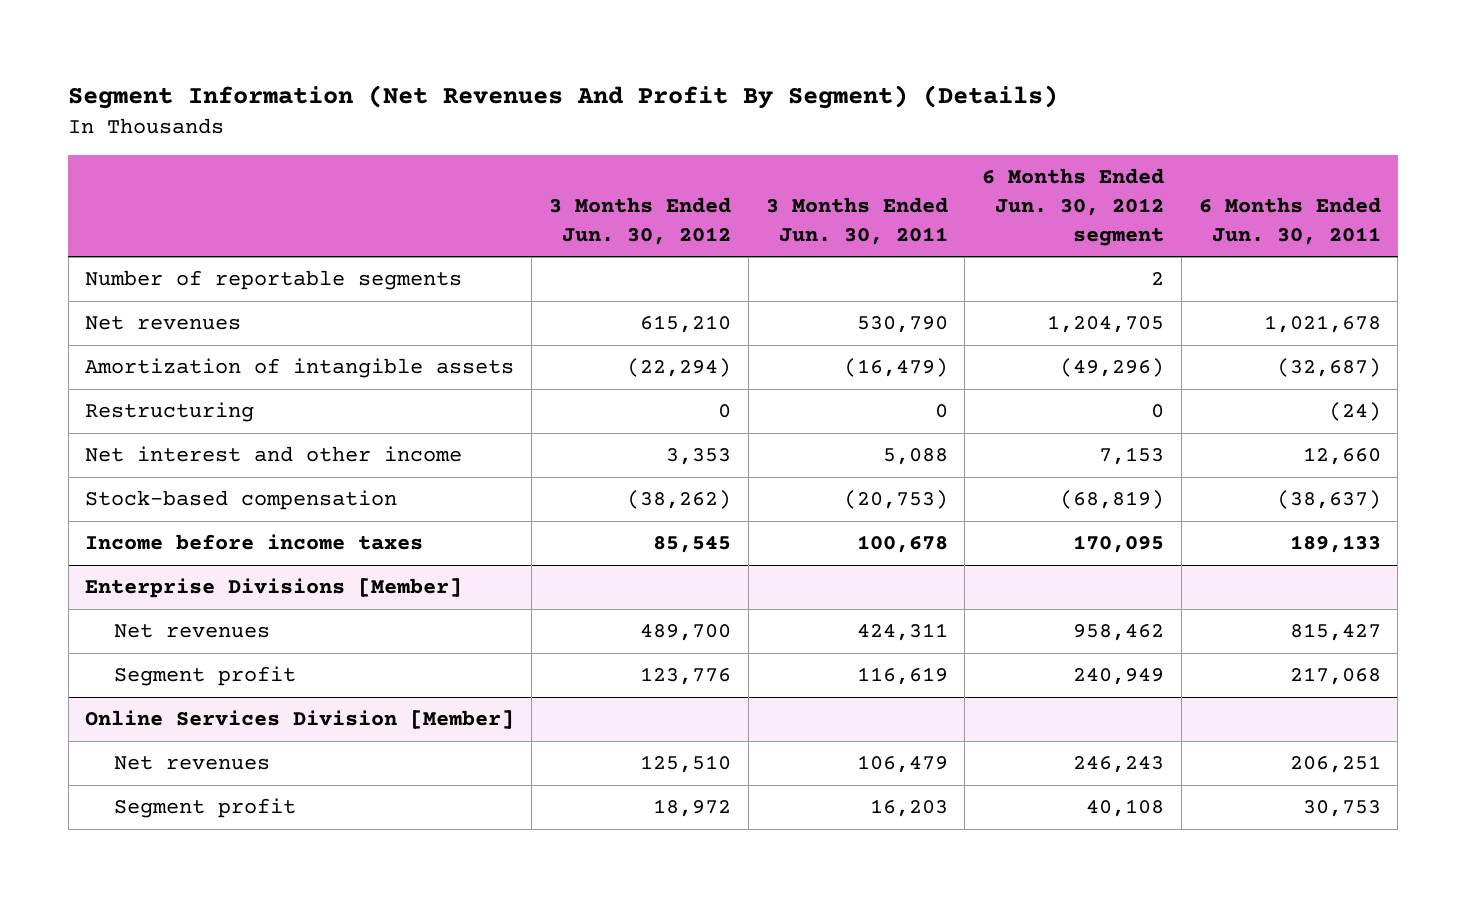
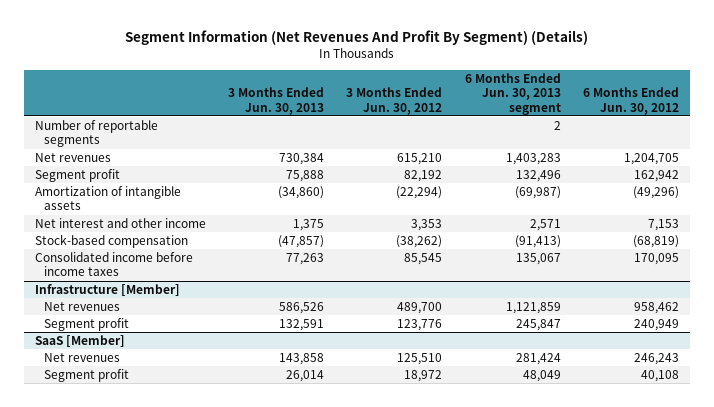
- | 3 Months Ended Jun. 30, 2012 | 3 Months Ended Jun. 30, 2011 | 6 Months Ended Jun. 30, 2012 segment | 6 Months Ended Jun. 30, 2011
+ | 3 Months Ended Jun. 30, 2013 | 3 Months Ended Jun. 30, 2012 | 6 Months Ended Jun. 30, 2013 segment | 6 Months Ended Jun. 30, 2012
+ Segment profit | 75,888 | 82,192 | 132,496 | 162,942
- Restructuring | 0 | 0 | 0 | (24)
- Income before income taxes | 85,545 | 100,678 | 170,095 | 189,133
- Enterprise Divisions [Member]
+ Consolidated income before income taxes | 77,263 | 85,545 | 135,067 | 170,095
+ Infrastructure [Member]
- Online Services Division [Member]
+ SaaS [Member]

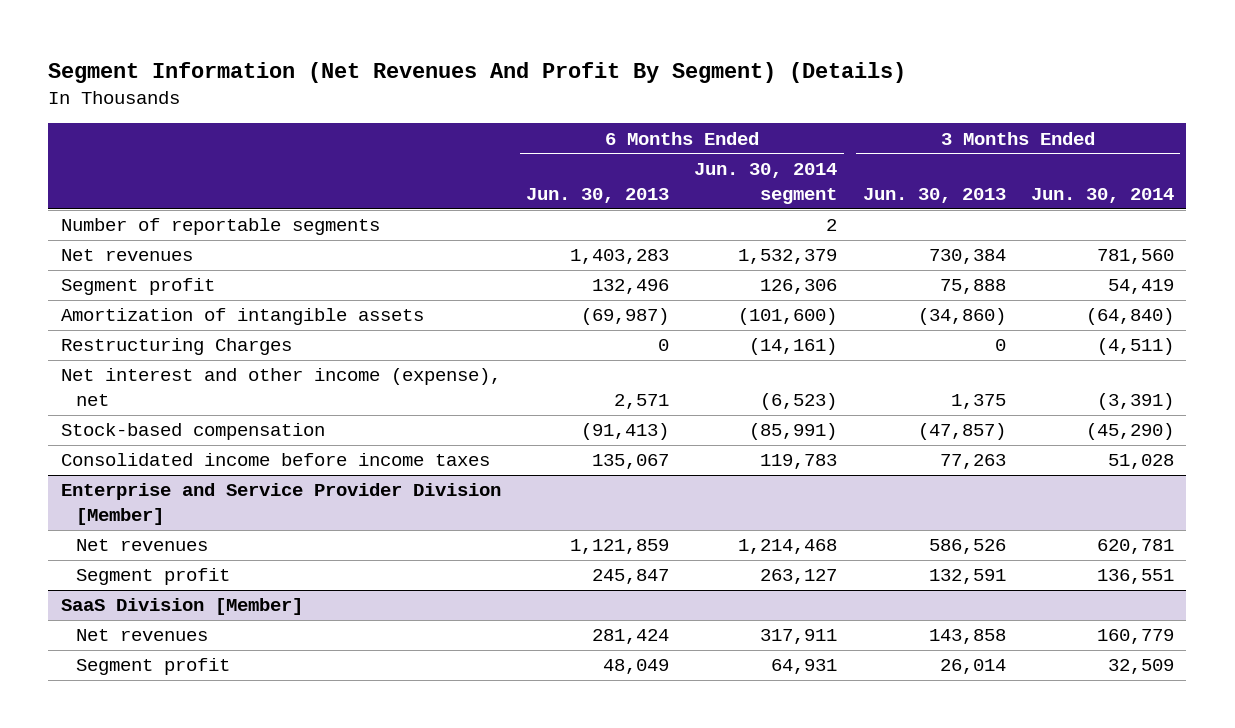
- | 3 Months Ended Jun. 30, 2013 | 3 Months Ended Jun. 30, 2012 | 6 Months Ended Jun. 30, 2013 segment | 6 Months Ended Jun. 30, 2012
+ | 6 Months Ended Jun. 30, 2013 | 6 Months Ended Jun. 30, 2014 segment | 3 Months Ended Jun. 30, 2013 | 3 Months Ended Jun. 30, 2014
- Net interest and other income | 1,375 | 3,353 | 2,571 | 7,153
+ Restructuring Charges | 0 | (14,161) | 0 | (4,511)
+ Net interest and other income (expense), net | 2,571 | (6,523) | 1,375 | (3,391)
- Infrastructure [Member]
+ Enterprise and Service Provider Division [Member]
- SaaS [Member]
+ SaaS Division [Member]

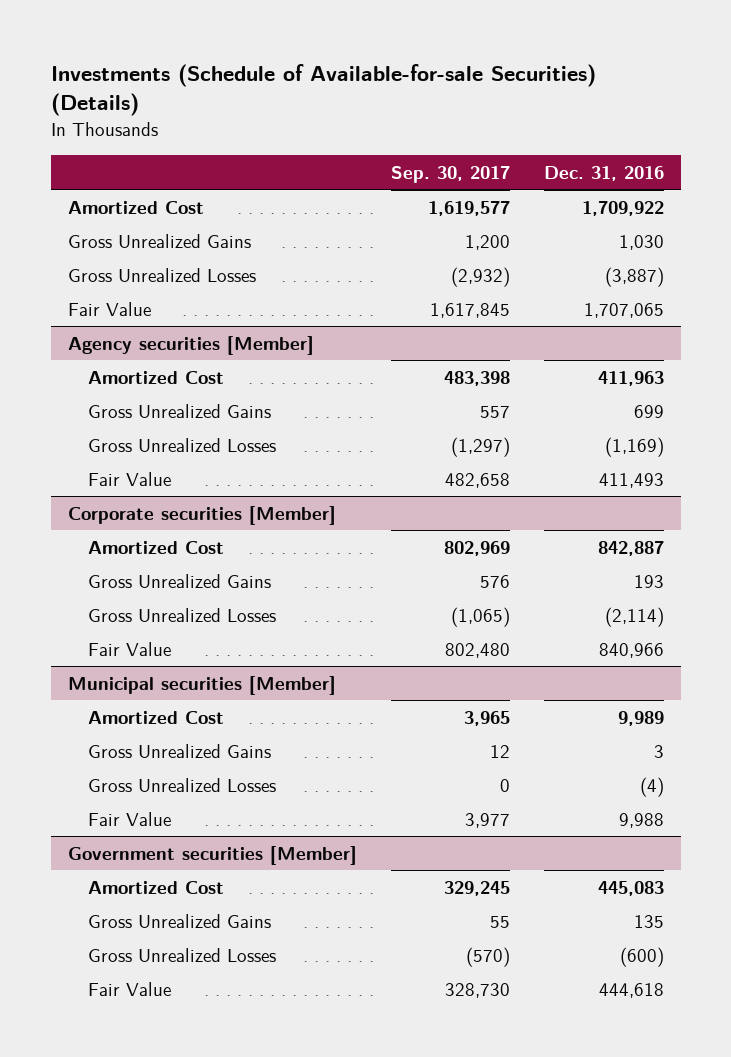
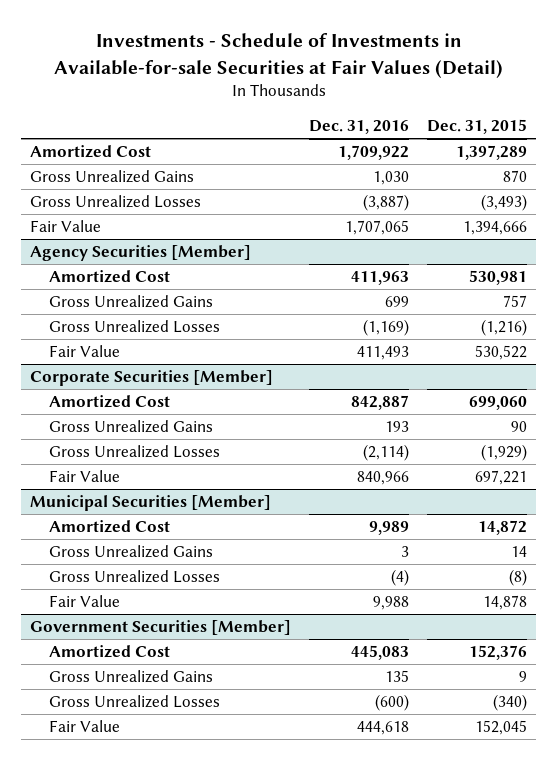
- Investments (Schedule of Available-for-sale Securities) (Details)
+ Investments - Schedule of Investments in Available-for-sale Securities at Fair Values (Detail)
- | Sep. 30, 2017 | Dec. 31, 2016
+ | Dec. 31, 2016 | Dec. 31, 2015
- Agency securities [Member]
+ Agency Securities [Member]
- Corporate securities [Member]
+ Corporate Securities [Member]
- Municipal securities [Member]
+ Municipal Securities [Member]
- Government securities [Member]
+ Government Securities [Member]

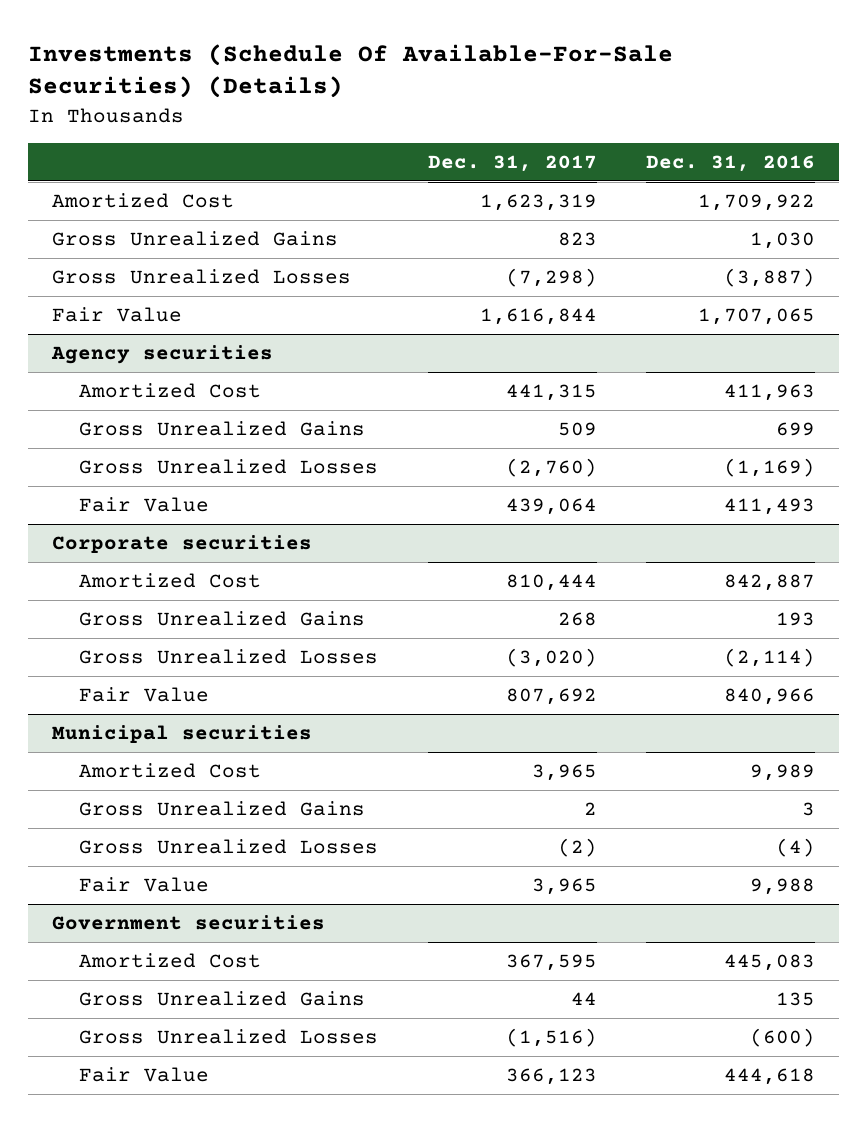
- Investments - Schedule of Investments in Available-for-sale Securities at Fair Values (Detail)
+ Investments (Schedule Of Available-For-Sale Securities) (Details)
- | Dec. 31, 2016 | Dec. 31, 2015
+ | Dec. 31, 2017 | Dec. 31, 2016
- Agency Securities [Member]
+ Agency securities
- Corporate Securities [Member]
+ Corporate securities
- Municipal Securities [Member]
+ Municipal securities
- Government Securities [Member]
+ Government securities

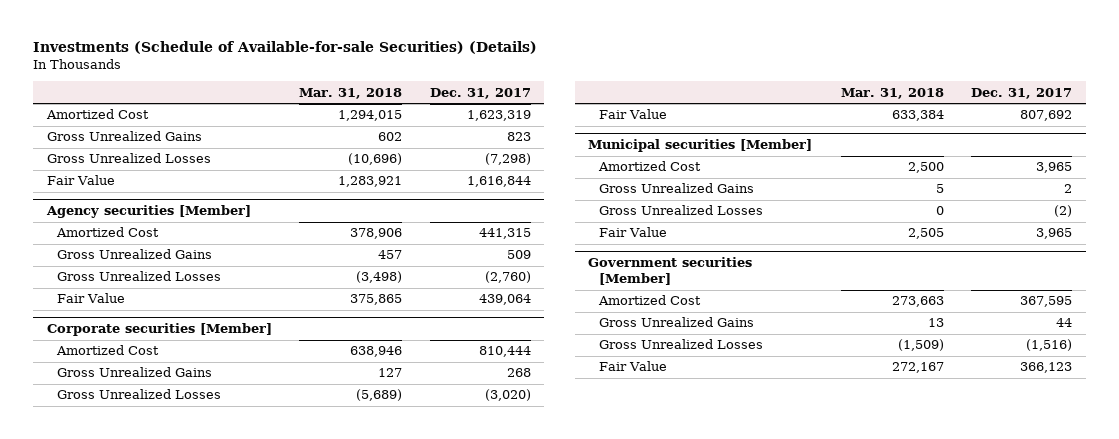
- Investments (Schedule Of Available-For-Sale Securities) (Details)
+ Investments (Schedule of Available-for-sale Securities) (Details)
- | Dec. 31, 2017 | Dec. 31, 2016
+ | Mar. 31, 2018 | Dec. 31, 2017
- Agency securities
+ Agency securities [Member]
- Corporate securities
+ Corporate securities [Member]
- Municipal securities
+ Municipal securities [Member]
- Government securities
+ Government securities [Member]

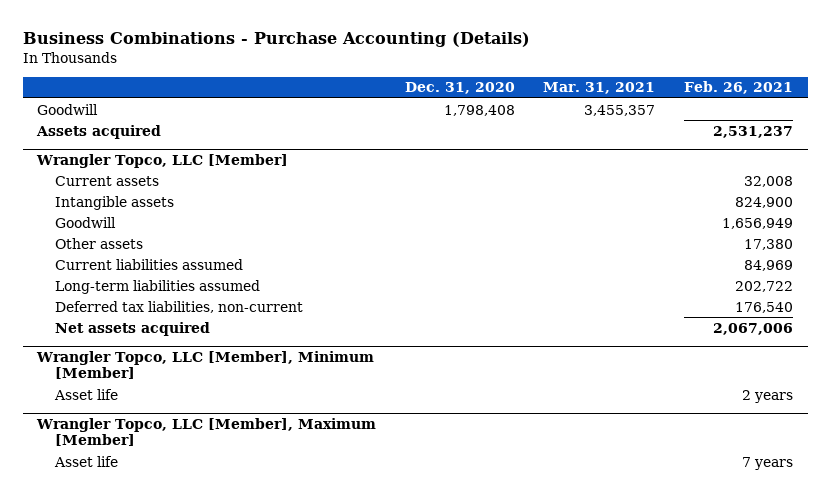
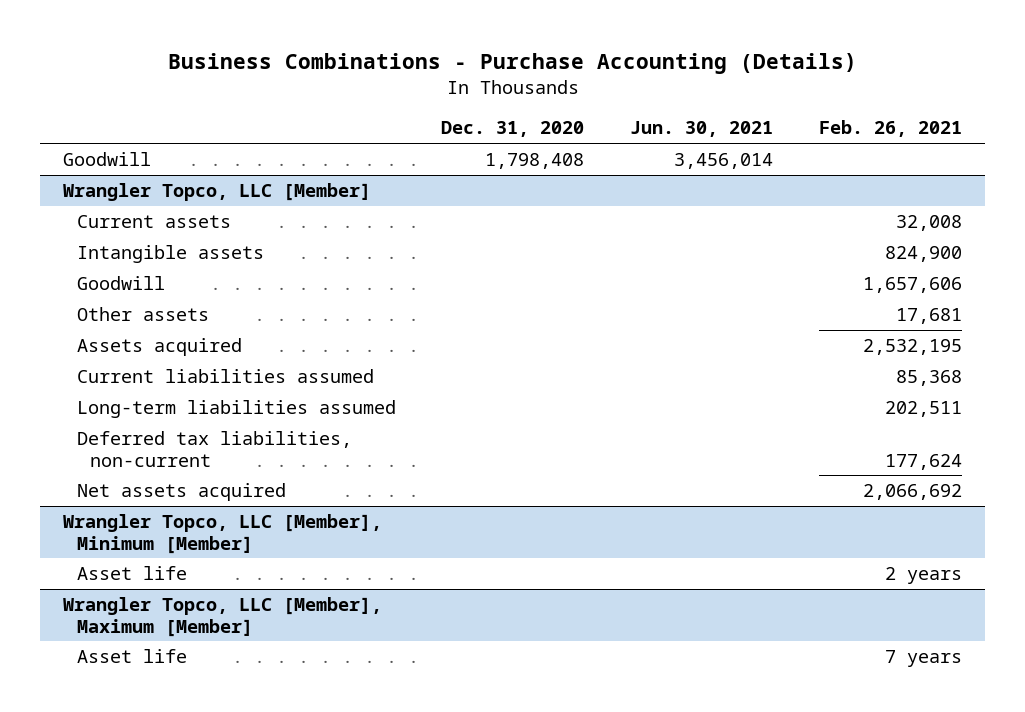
- | Dec. 31, 2020 | Mar. 31, 2021 | Feb. 26, 2021
+ | Dec. 31, 2020 | Jun. 30, 2021 | Feb. 26, 2021
- Assets acquired | | | 2,531,237
@ Wrangler Topco, LLC [Member]
- Goodwill | | | 1,656,949
- Other assets | | | 17,380
- Current liabilities assumed | | | 84,969
- Long-term liabilities assumed | | | 202,722
- Deferred tax liabilities, non-current | | | 176,540
- Net assets acquired | | | 2,067,006
+ Goodwill | | | 1,657,606
+ Other assets | | | 17,681
+ Assets acquired | | | 2,532,195
+ Current liabilities assumed | | | 85,368
+ Long-term liabilities assumed | | | 202,511
+ Deferred tax liabilities, non-current | | | 177,624
+ Net assets acquired | | | 2,066,692

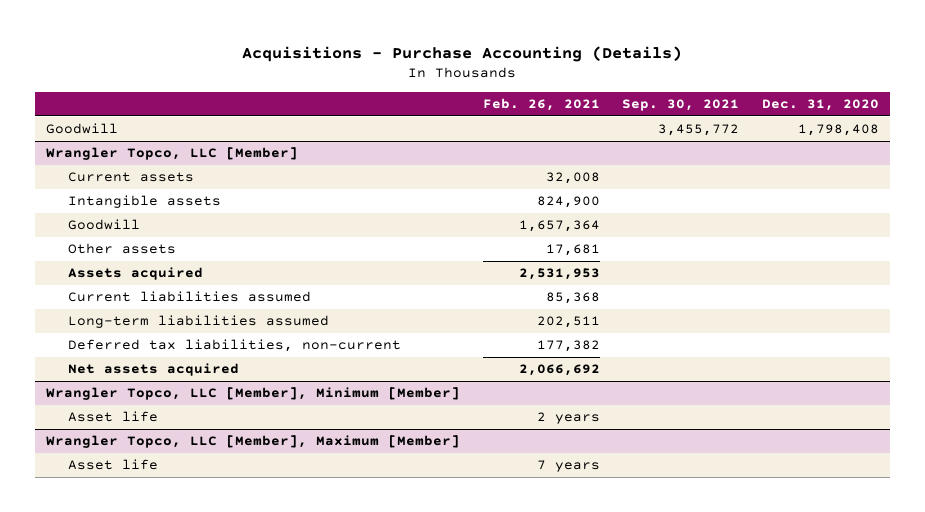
- Business Combinations - Purchase Accounting (Details)
+ Acquisitions - Purchase Accounting (Details)
- | Dec. 31, 2020 | Jun. 30, 2021 | Feb. 26, 2021
+ | Feb. 26, 2021 | Sep. 30, 2021 | Dec. 31, 2020
@ Wrangler Topco, LLC [Member]
- Goodwill | | | 1,657,606
+ Goodwill | 1,657,364 | |
- Assets acquired | | | 2,532,195
+ Assets acquired | 2,531,953 | |
- Deferred tax liabilities, non-current | | | 177,624
+ Deferred tax liabilities, non-current | 177,382 | |

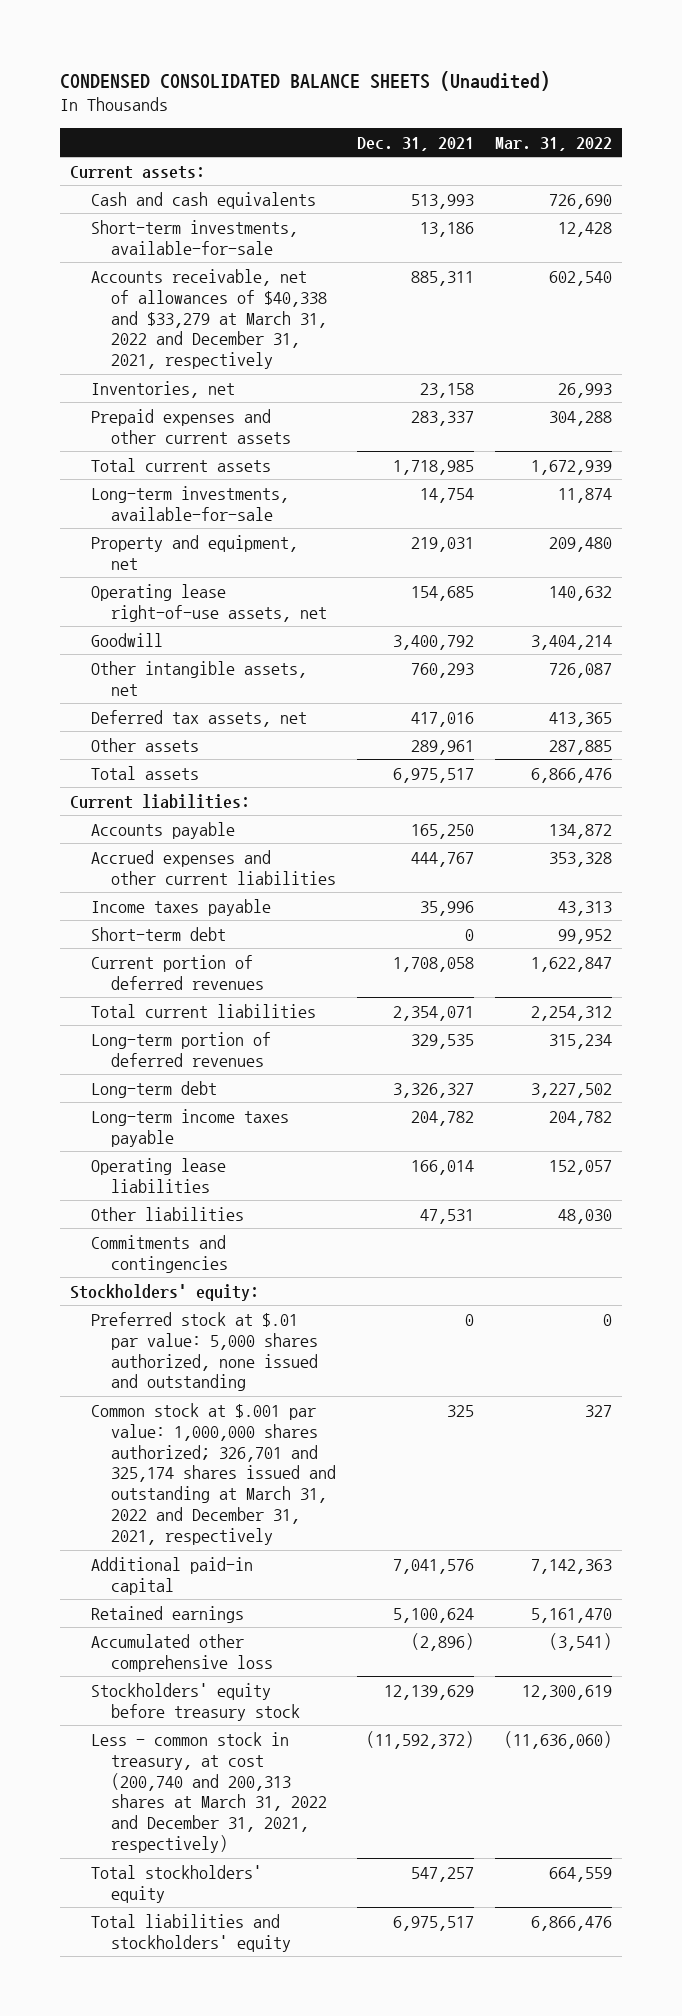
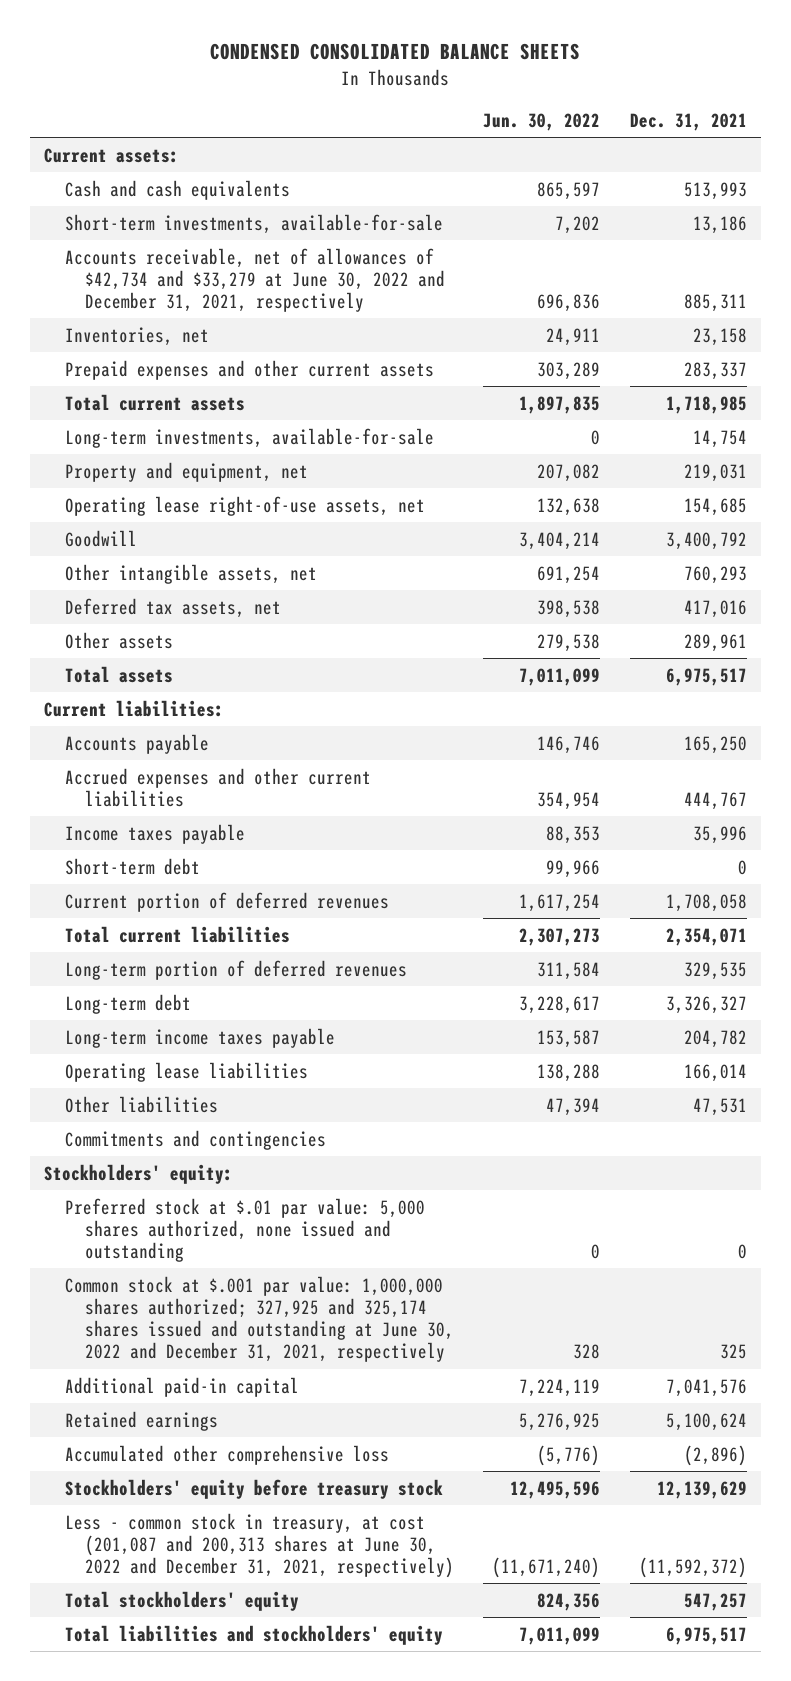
- CONDENSED CONSOLIDATED BALANCE SHEETS (Unaudited)
+ CONDENSED CONSOLIDATED BALANCE SHEETS
- | Dec. 31, 2021 | Mar. 31, 2022
+ | Jun. 30, 2022 | Dec. 31, 2021
- Accounts receivable, net of allowances of $40,338 and $33,279 at March 31, 2022 and December 31, 2021, respectively | 885,311 | 602,540
+ Accounts receivable, net of allowances of $42,734 and $33,279 at June 30, 2022 and December 31, 2021, respectively | 696,836 | 885,311
- Common stock at $.001 par value: 1,000,000 shares authorized; 326,701 and 325,174 shares issued and outstanding at March 31, 2022 and December 31, 2021, respectively | 325 | 327
+ Common stock at $.001 par value: 1,000,000 shares authorized; 327,925 and 325,174 shares issued and outstanding at June 30, 2022 and December 31, 2021, respectively | 328 | 325
- Less - common stock in treasury, at cost (200,740 and 200,313 shares at March 31, 2022 and December 31, 2021, respectively) | (11,592,372) | (11,636,060)
+ Less - common stock in treasury, at cost (201,087 and 200,313 shares at June 30, 2022 and December 31, 2021, respectively) | (11,671,240) | (11,592,372)

